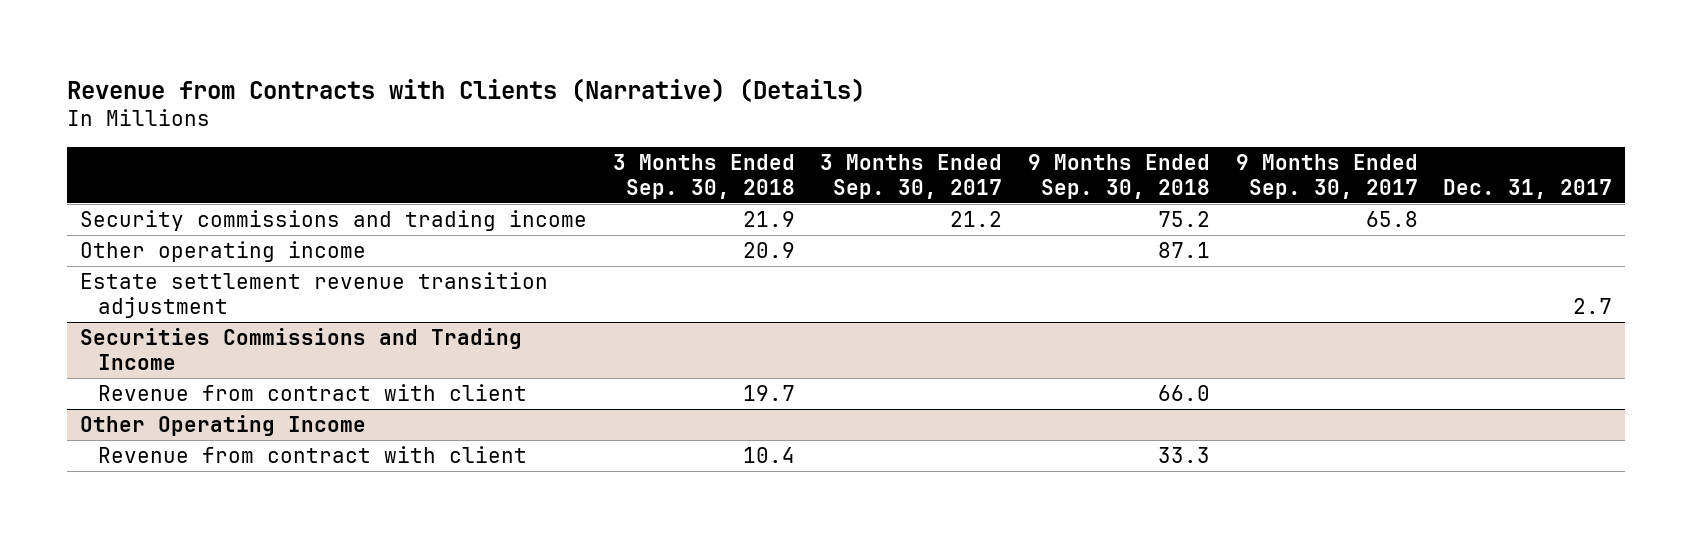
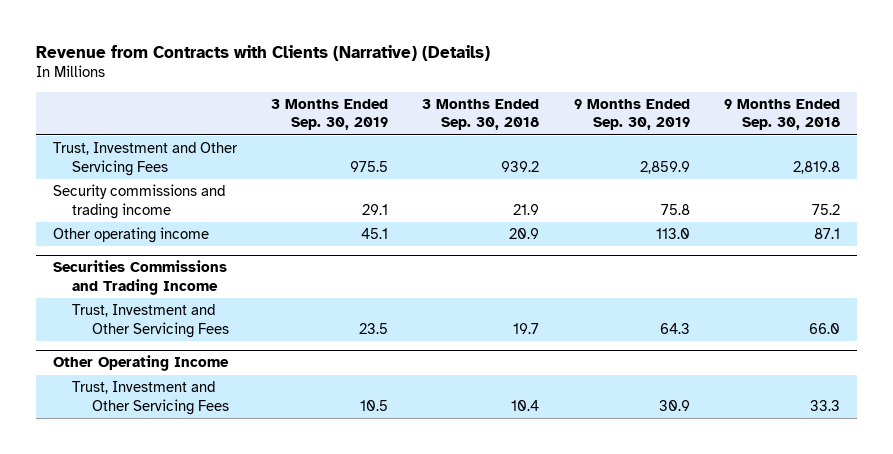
- | 3 Months Ended Sep. 30, 2018 | 3 Months Ended Sep. 30, 2017 | 9 Months Ended Sep. 30, 2018 | 9 Months Ended Sep. 30, 2017 | Dec. 31, 2017
+ | 3 Months Ended Sep. 30, 2019 | 3 Months Ended Sep. 30, 2018 | 9 Months Ended Sep. 30, 2019 | 9 Months Ended Sep. 30, 2018
+ Trust, Investment and Other Servicing Fees | 975.5 | 939.2 | 2,859.9 | 2,819.8
- Estate settlement revenue transition adjustment | | | | | 2.7
@ Securities Commissions and Trading Income
- Revenue from contract with client | 19.7 | | 66.0 | |
+ Trust, Investment and Other Servicing Fees | 23.5 | 19.7 | 64.3 | 66.0
@ Other Operating Income
- Revenue from contract with client | 10.4 | | 33.3 | |
+ Trust, Investment and Other Servicing Fees | 10.5 | 10.4 | 30.9 | 33.3

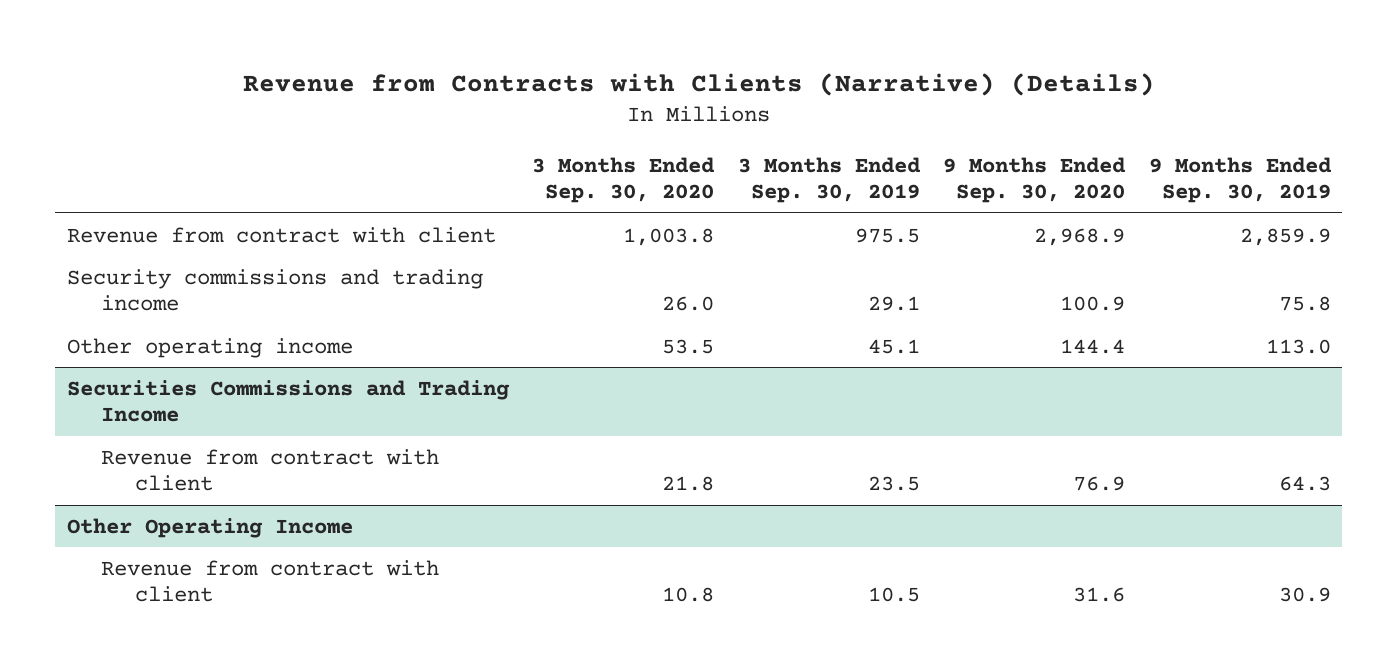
- | 3 Months Ended Sep. 30, 2019 | 3 Months Ended Sep. 30, 2018 | 9 Months Ended Sep. 30, 2019 | 9 Months Ended Sep. 30, 2018
+ | 3 Months Ended Sep. 30, 2020 | 3 Months Ended Sep. 30, 2019 | 9 Months Ended Sep. 30, 2020 | 9 Months Ended Sep. 30, 2019
- Trust, Investment and Other Servicing Fees | 975.5 | 939.2 | 2,859.9 | 2,819.8
+ Revenue from contract with client | 1,003.8 | 975.5 | 2,968.9 | 2,859.9
@ Securities Commissions and Trading Income
- Trust, Investment and Other Servicing Fees | 23.5 | 19.7 | 64.3 | 66.0
+ Revenue from contract with client | 21.8 | 23.5 | 76.9 | 64.3
@ Other Operating Income
- Trust, Investment and Other Servicing Fees | 10.5 | 10.4 | 30.9 | 33.3
+ Revenue from contract with client | 10.8 | 10.5 | 31.6 | 30.9

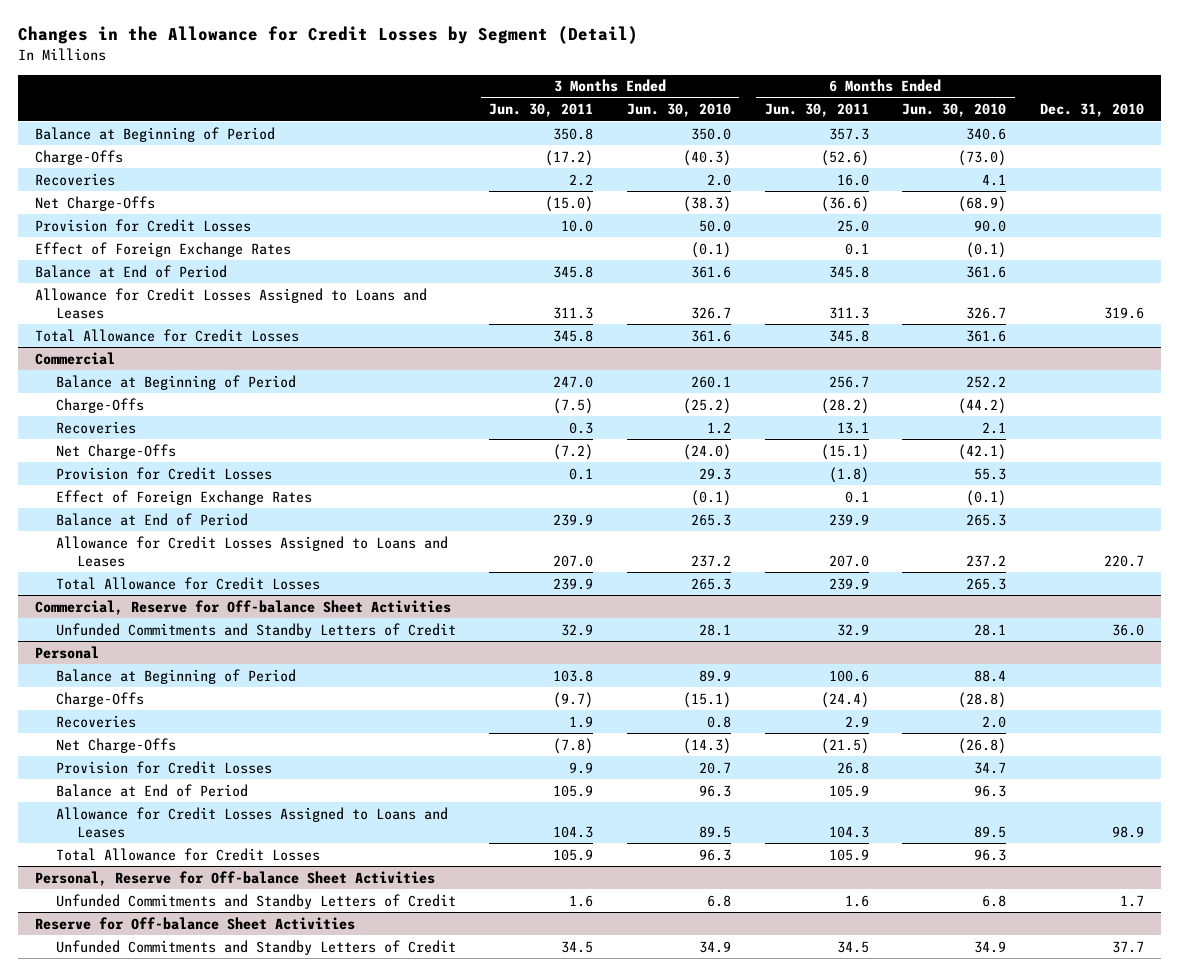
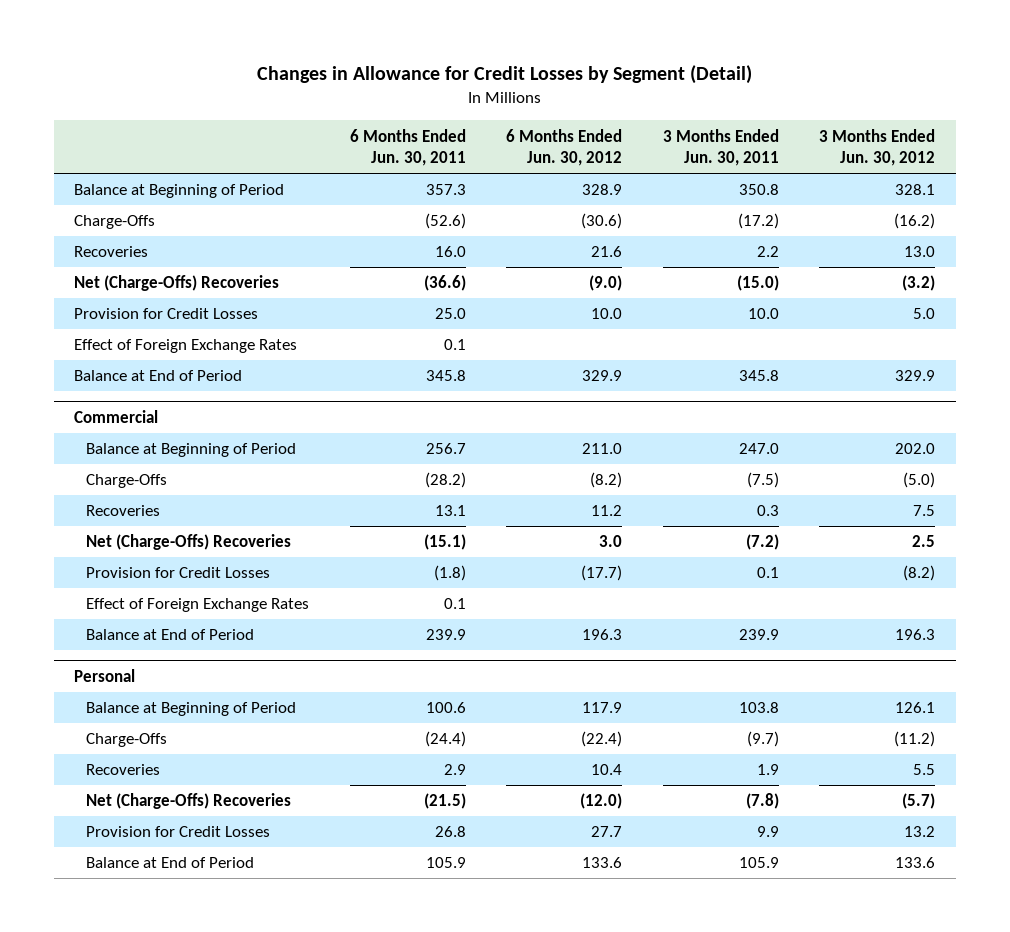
- Changes in the Allowance for Credit Losses by Segment (Detail)
+ Changes in Allowance for Credit Losses by Segment (Detail)
- | 3 Months Ended Jun. 30, 2011 | 3 Months Ended Jun. 30, 2010 | 6 Months Ended Jun. 30, 2011 | 6 Months Ended Jun. 30, 2010 | Dec. 31, 2010
+ | 6 Months Ended Jun. 30, 2011 | 6 Months Ended Jun. 30, 2012 | 3 Months Ended Jun. 30, 2011 | 3 Months Ended Jun. 30, 2012
- Net Charge-Offs | (15.0) | (38.3) | (36.6) | (68.9) |
+ Net (Charge-Offs) Recoveries | (36.6) | (9.0) | (15.0) | (3.2)
- Allowance for Credit Losses Assigned to Loans and Leases | 311.3 | 326.7 | 311.3 | 326.7 | 319.6
- Total Allowance for Credit Losses | 345.8 | 361.6 | 345.8 | 361.6 |
@ Commercial
- Net Charge-Offs | (7.2) | (24.0) | (15.1) | (42.1) |
+ Net (Charge-Offs) Recoveries | (15.1) | 3.0 | (7.2) | 2.5
- Allowance for Credit Losses Assigned to Loans and Leases | 207.0 | 237.2 | 207.0 | 237.2 | 220.7
- Total Allowance for Credit Losses | 239.9 | 265.3 | 239.9 | 265.3 |
- Commercial, Reserve for Off-balance Sheet Activities
- Unfunded Commitments and Standby Letters of Credit | 32.9 | 28.1 | 32.9 | 28.1 | 36.0
@ Personal
- Net Charge-Offs | (7.8) | (14.3) | (21.5) | (26.8) |
+ Net (Charge-Offs) Recoveries | (21.5) | (12.0) | (7.8) | (5.7)
- Allowance for Credit Losses Assigned to Loans and Leases | 104.3 | 89.5 | 104.3 | 89.5 | 98.9
- Total Allowance for Credit Losses | 105.9 | 96.3 | 105.9 | 96.3 |
- Personal, Reserve for Off-balance Sheet Activities
- Unfunded Commitments and Standby Letters of Credit | 1.6 | 6.8 | 1.6 | 6.8 | 1.7
- Reserve for Off-balance Sheet Activities
- Unfunded Commitments and Standby Letters of Credit | 34.5 | 34.9 | 34.5 | 34.9 | 37.7

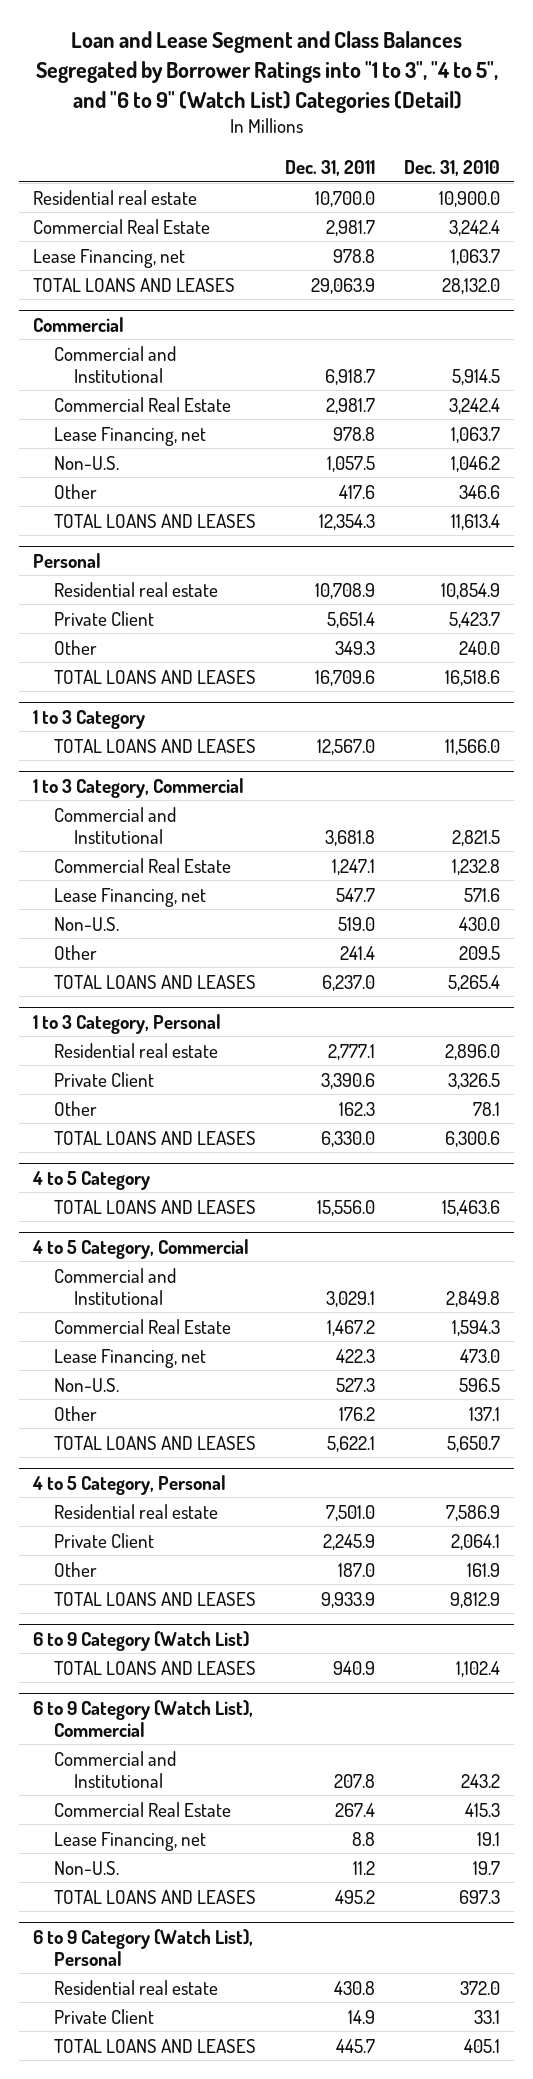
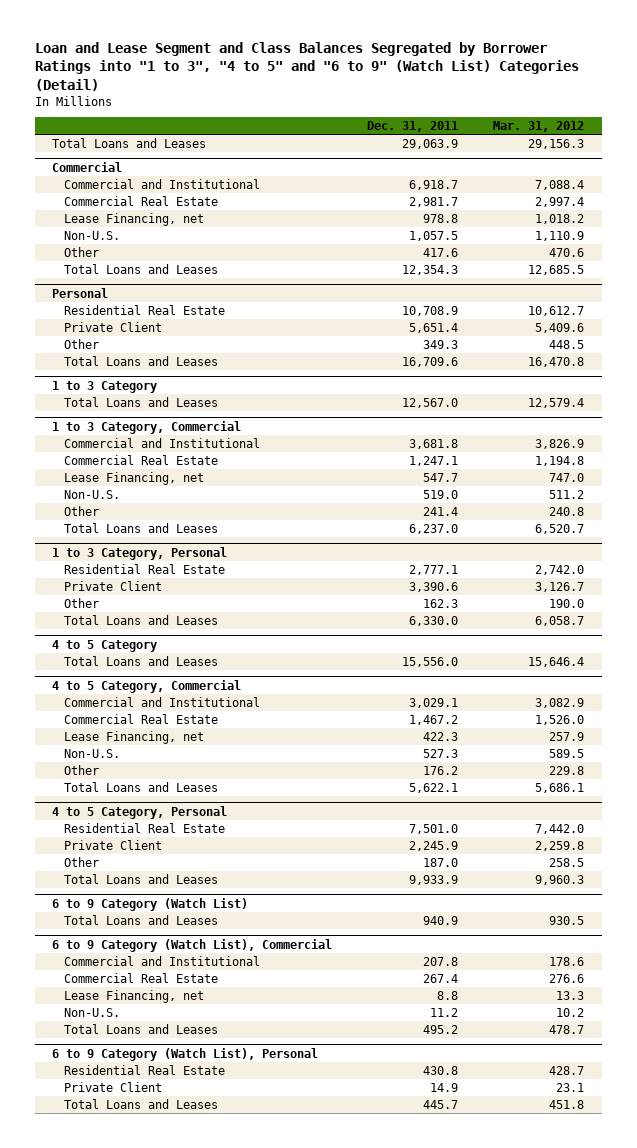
- Loan and Lease Segment and Class Balances Segregated by Borrower Ratings into "1 to 3", "4 to 5", and "6 to 9" (Watch List) Categories (Detail)
+ Loan and Lease Segment and Class Balances Segregated by Borrower Ratings into "1 to 3", "4 to 5" and "6 to 9" (Watch List) Categories (Detail)
- | Dec. 31, 2011 | Dec. 31, 2010
+ | Dec. 31, 2011 | Mar. 31, 2012
- Residential real estate | 10,700.0 | 10,900.0
- Commercial Real Estate | 2,981.7 | 3,242.4
- Lease Financing, net | 978.8 | 1,063.7
- TOTAL LOANS AND LEASES | 29,063.9 | 28,132.0
+ Total Loans and Leases | 29,063.9 | 29,156.3
@ Commercial
- TOTAL LOANS AND LEASES | 12,354.3 | 11,613.4
+ Total Loans and Leases | 12,354.3 | 12,685.5
@ Personal
- Residential real estate | 10,708.9 | 10,854.9
+ Residential Real Estate | 10,708.9 | 10,612.7
- TOTAL LOANS AND LEASES | 16,709.6 | 16,518.6
+ Total Loans and Leases | 16,709.6 | 16,470.8
@ 1 to 3 Category
- TOTAL LOANS AND LEASES | 12,567.0 | 11,566.0
+ Total Loans and Leases | 12,567.0 | 12,579.4
@ 1 to 3 Category, Commercial
- TOTAL LOANS AND LEASES | 6,237.0 | 5,265.4
+ Total Loans and Leases | 6,237.0 | 6,520.7
@ 1 to 3 Category, Personal
- Residential real estate | 2,777.1 | 2,896.0
+ Residential Real Estate | 2,777.1 | 2,742.0
- TOTAL LOANS AND LEASES | 6,330.0 | 6,300.6
+ Total Loans and Leases | 6,330.0 | 6,058.7
@ 4 to 5 Category
- TOTAL LOANS AND LEASES | 15,556.0 | 15,463.6
+ Total Loans and Leases | 15,556.0 | 15,646.4
@ 4 to 5 Category, Commercial
- TOTAL LOANS AND LEASES | 5,622.1 | 5,650.7
+ Total Loans and Leases | 5,622.1 | 5,686.1
@ 4 to 5 Category, Personal
- Residential real estate | 7,501.0 | 7,586.9
+ Residential Real Estate | 7,501.0 | 7,442.0
- TOTAL LOANS AND LEASES | 9,933.9 | 9,812.9
+ Total Loans and Leases | 9,933.9 | 9,960.3
@ 6 to 9 Category (Watch List)
- TOTAL LOANS AND LEASES | 940.9 | 1,102.4
+ Total Loans and Leases | 940.9 | 930.5
@ 6 to 9 Category (Watch List), Commercial
- TOTAL LOANS AND LEASES | 495.2 | 697.3
+ Total Loans and Leases | 495.2 | 478.7
@ 6 to 9 Category (Watch List), Personal
- Residential real estate | 430.8 | 372.0
+ Residential Real Estate | 430.8 | 428.7
- TOTAL LOANS AND LEASES | 445.7 | 405.1
+ Total Loans and Leases | 445.7 | 451.8

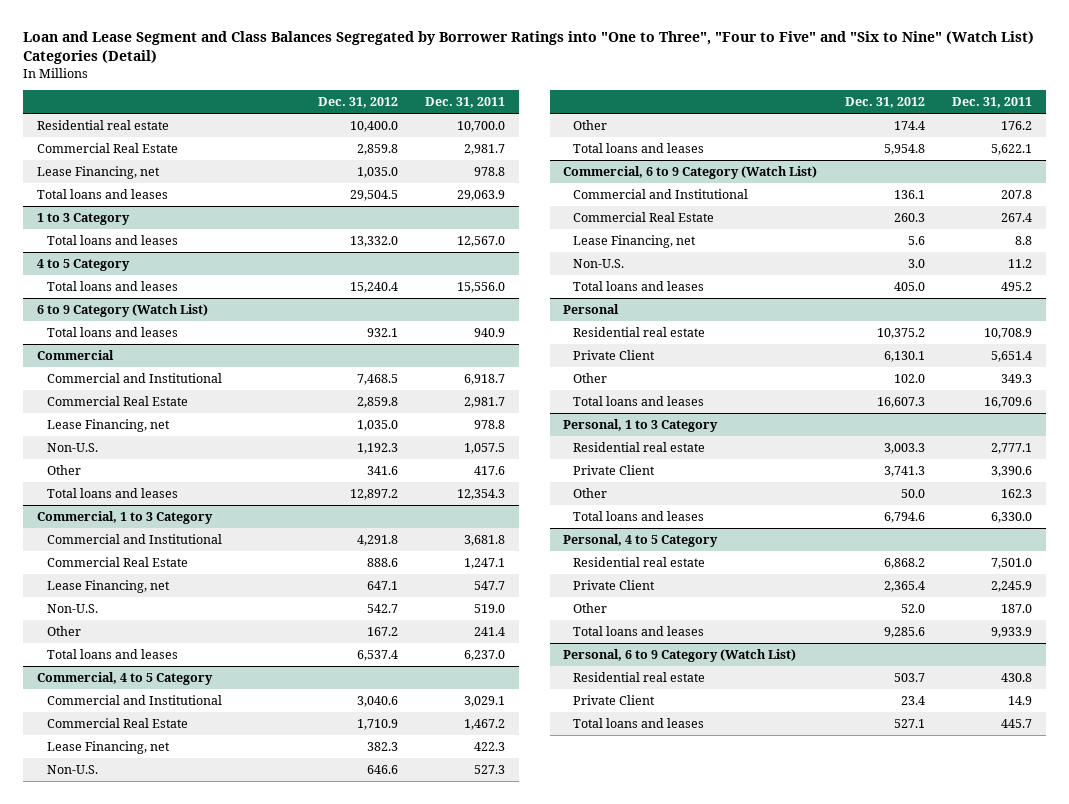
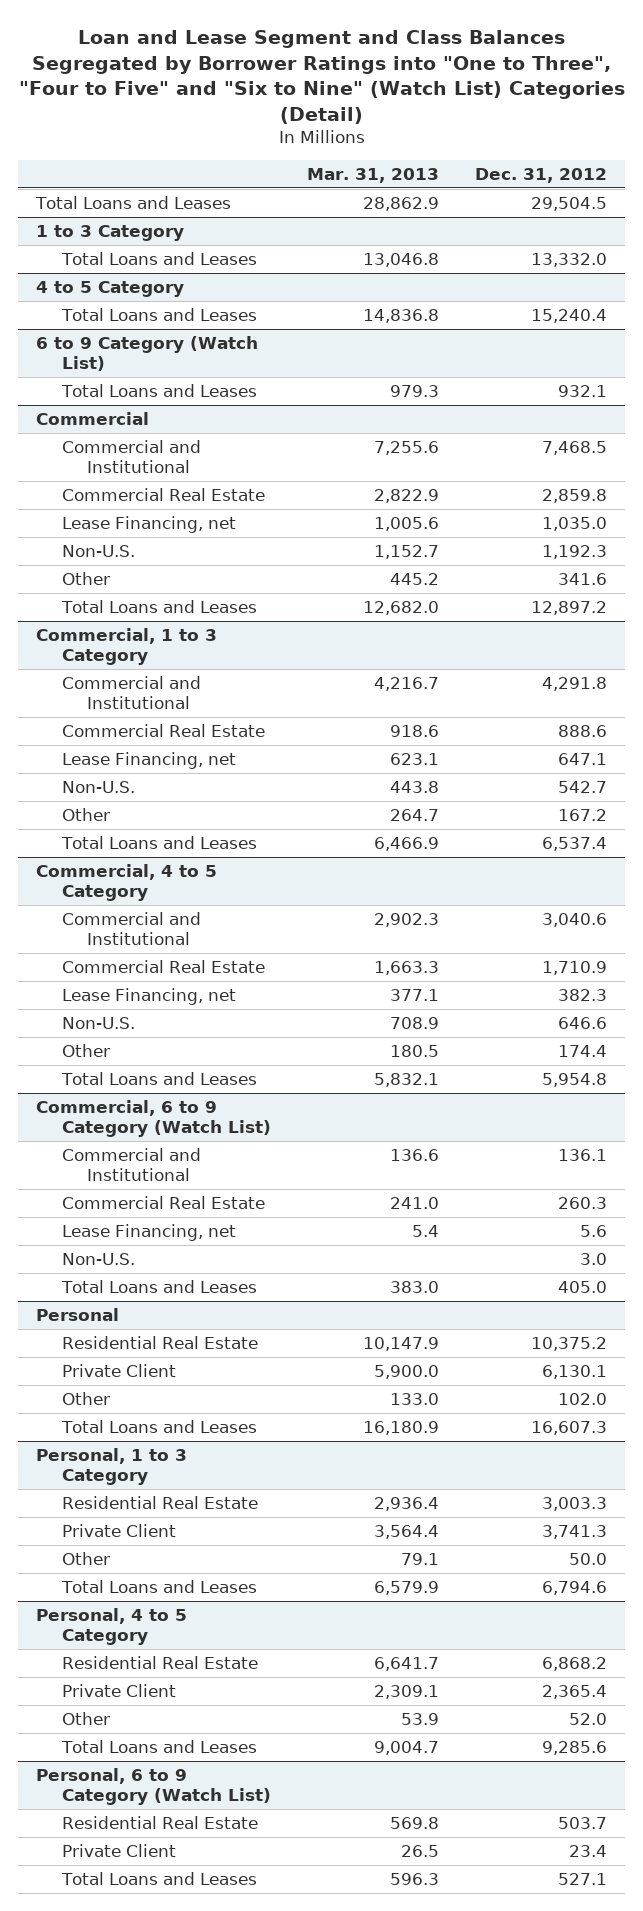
- | Dec. 31, 2012 | Dec. 31, 2011
+ | Mar. 31, 2013 | Dec. 31, 2012
- Residential real estate | 10,400.0 | 10,700.0
- Commercial Real Estate | 2,859.8 | 2,981.7
- Lease Financing, net | 1,035.0 | 978.8
- Total loans and leases | 29,504.5 | 29,063.9
+ Total Loans and Leases | 28,862.9 | 29,504.5
@ 1 to 3 Category
- Total loans and leases | 13,332.0 | 12,567.0
+ Total Loans and Leases | 13,046.8 | 13,332.0
@ 4 to 5 Category
- Total loans and leases | 15,240.4 | 15,556.0
+ Total Loans and Leases | 14,836.8 | 15,240.4
@ 6 to 9 Category (Watch List)
- Total loans and leases | 932.1 | 940.9
+ Total Loans and Leases | 979.3 | 932.1
@ Commercial
- Total loans and leases | 12,897.2 | 12,354.3
+ Total Loans and Leases | 12,682.0 | 12,897.2
@ Commercial, 1 to 3 Category
- Total loans and leases | 6,537.4 | 6,237.0
+ Total Loans and Leases | 6,466.9 | 6,537.4
@ Commercial, 4 to 5 Category
- Total loans and leases | 5,954.8 | 5,622.1
+ Total Loans and Leases | 5,832.1 | 5,954.8
@ Commercial, 6 to 9 Category (Watch List)
- Total loans and leases | 405.0 | 495.2
+ Total Loans and Leases | 383.0 | 405.0
@ Personal
- Residential real estate | 10,375.2 | 10,708.9
+ Residential Real Estate | 10,147.9 | 10,375.2
- Total loans and leases | 16,607.3 | 16,709.6
+ Total Loans and Leases | 16,180.9 | 16,607.3
@ Personal, 1 to 3 Category
- Residential real estate | 3,003.3 | 2,777.1
+ Residential Real Estate | 2,936.4 | 3,003.3
- Total loans and leases | 6,794.6 | 6,330.0
+ Total Loans and Leases | 6,579.9 | 6,794.6
@ Personal, 4 to 5 Category
- Residential real estate | 6,868.2 | 7,501.0
+ Residential Real Estate | 6,641.7 | 6,868.2
- Total loans and leases | 9,285.6 | 9,933.9
+ Total Loans and Leases | 9,004.7 | 9,285.6
@ Personal, 6 to 9 Category (Watch List)
- Residential real estate | 503.7 | 430.8
+ Residential Real Estate | 569.8 | 503.7
- Total loans and leases | 527.1 | 445.7
+ Total Loans and Leases | 596.3 | 527.1

